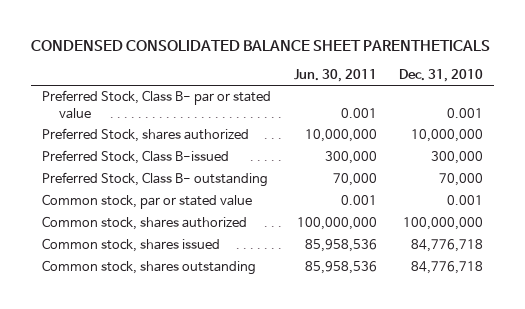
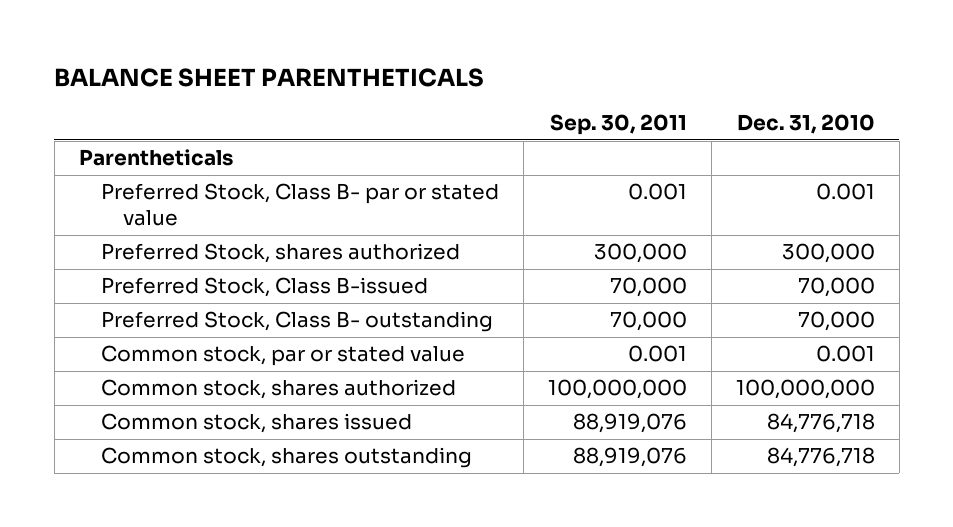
- CONDENSED CONSOLIDATED BALANCE SHEET PARENTHETICALS
+ BALANCE SHEET PARENTHETICALS
- | Jun. 30, 2011 | Dec. 31, 2010
+ | Sep. 30, 2011 | Dec. 31, 2010
+ Parentheticals
- Preferred Stock, shares authorized | 10,000,000 | 10,000,000
- Preferred Stock, Class B-issued | 300,000 | 300,000
+ Preferred Stock, shares authorized | 300,000 | 300,000
+ Preferred Stock, Class B-issued | 70,000 | 70,000

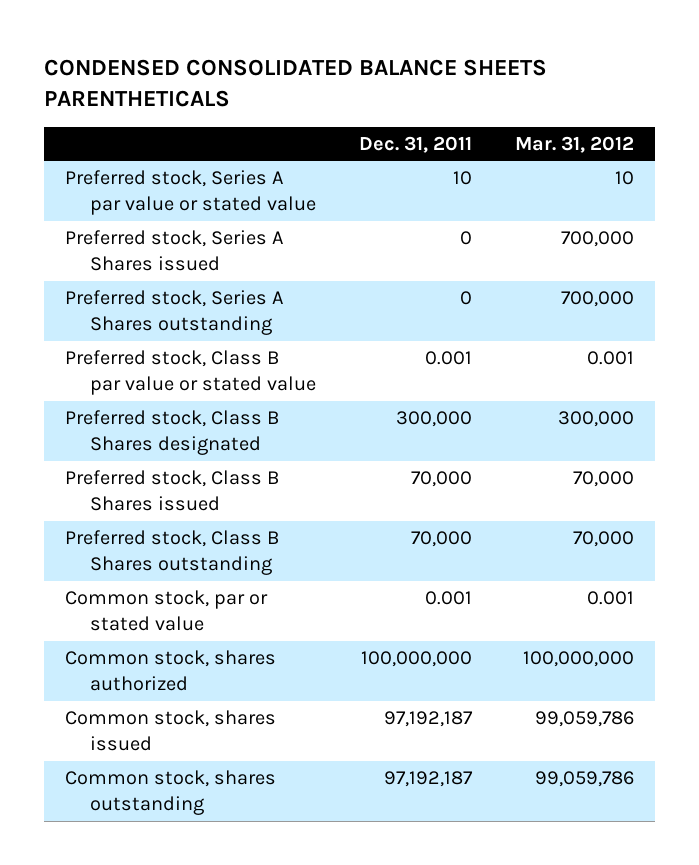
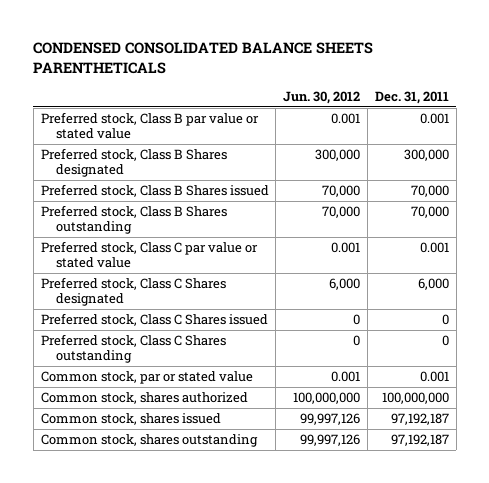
- | Dec. 31, 2011 | Mar. 31, 2012
+ | Jun. 30, 2012 | Dec. 31, 2011
- Preferred stock, Series A par value or stated value | 10 | 10
- Preferred stock, Series A Shares issued | 0 | 700,000
- Preferred stock, Series A Shares outstanding | 0 | 700,000
+ Preferred stock, Class C par value or stated value | 0.001 | 0.001
+ Preferred stock, Class C Shares designated | 6,000 | 6,000
+ Preferred stock, Class C Shares issued | 0 | 0
+ Preferred stock, Class C Shares outstanding | 0 | 0

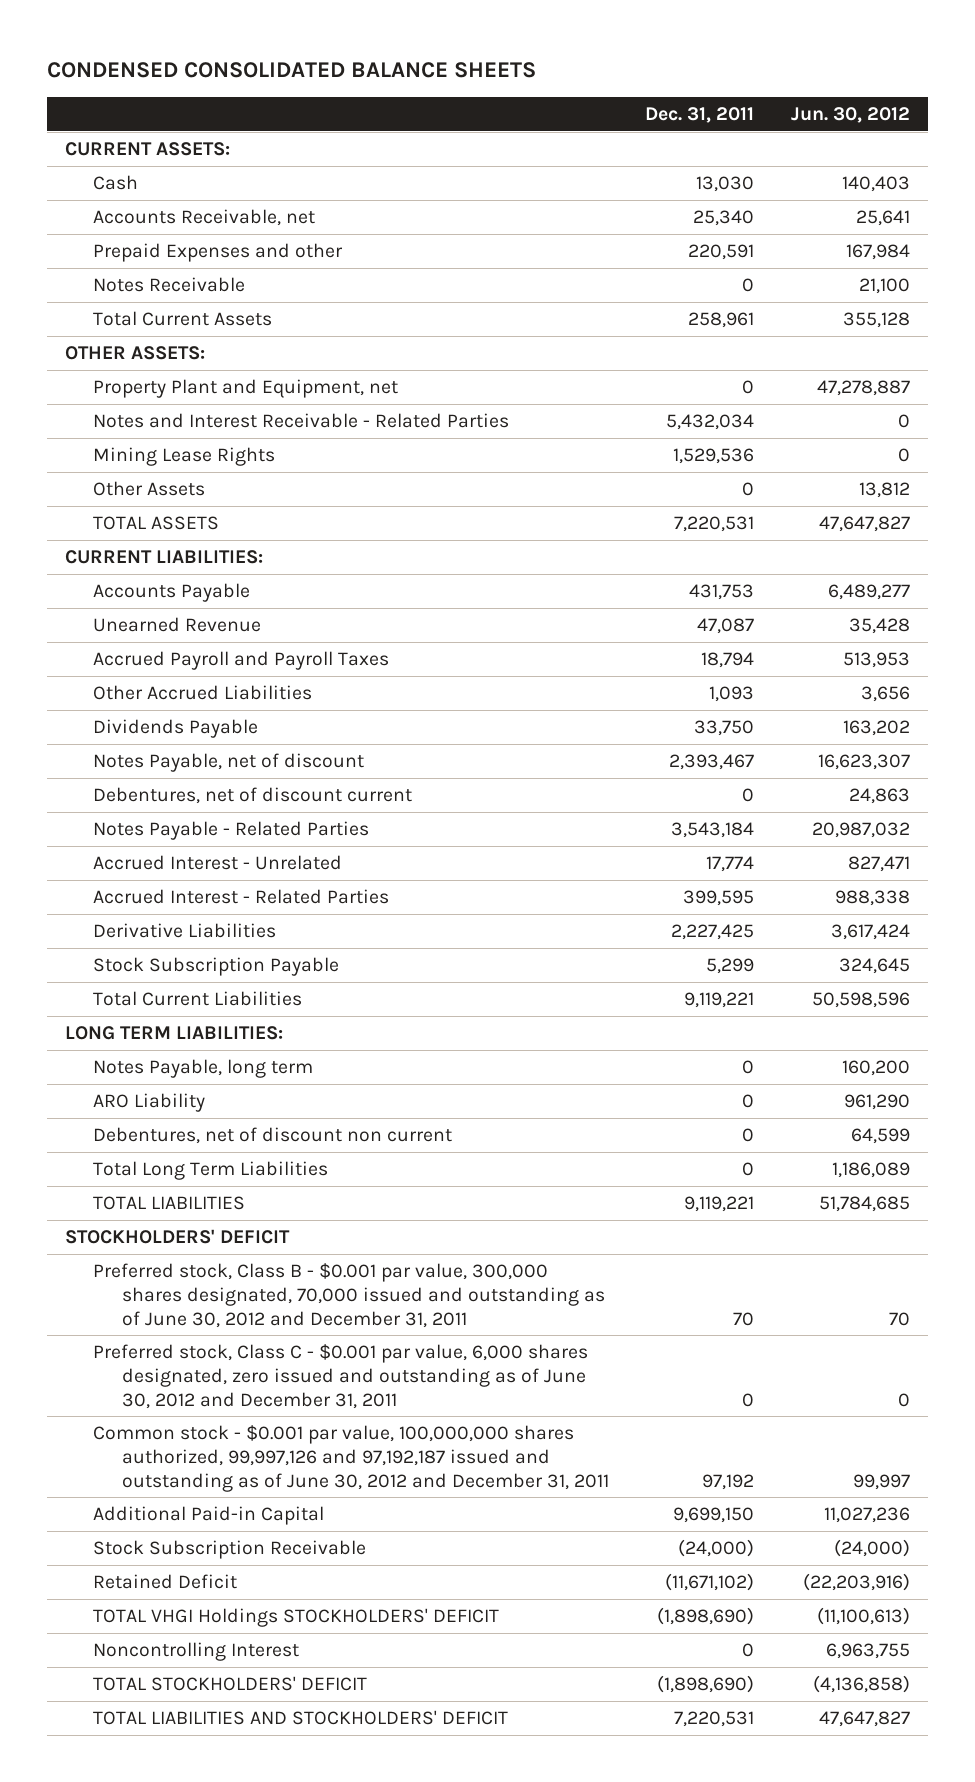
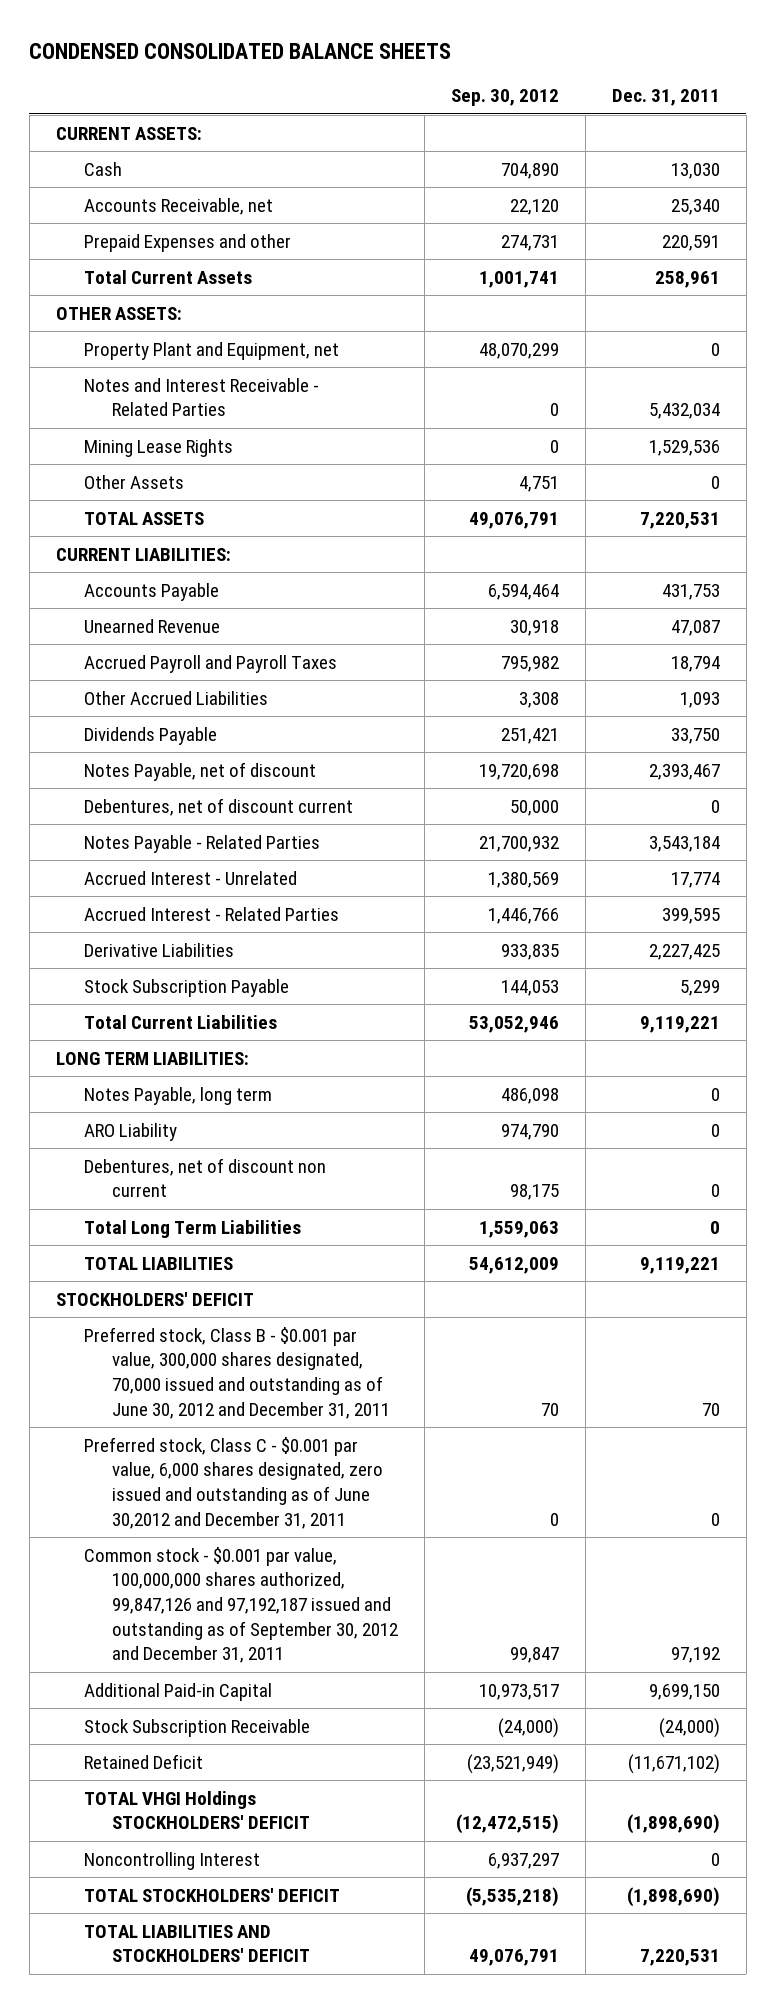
- | Dec. 31, 2011 | Jun. 30, 2012
+ | Sep. 30, 2012 | Dec. 31, 2011
- Notes Receivable | 0 | 21,100
- Preferred stock, Class C - $0.001 par value, 6,000 shares designated, zero issued and outstanding as of June 30, 2012 and December 31, 2011 | 0 | 0
- Common stock - $0.001 par value, 100,000,000 shares authorized, 99,997,126 and 97,192,187 issued and outstanding as of June 30, 2012 and December 31, 2011 | 97,192 | 99,997
+ Preferred stock, Class C - $0.001 par value, 6,000 shares designated, zero issued and outstanding as of June 30,2012 and December 31, 2011 | 0 | 0
+ Common stock - $0.001 par value, 100,000,000 shares authorized, 99,847,126 and 97,192,187 issued and outstanding as of September 30, 2012 and December 31, 2011 | 99,847 | 97,192

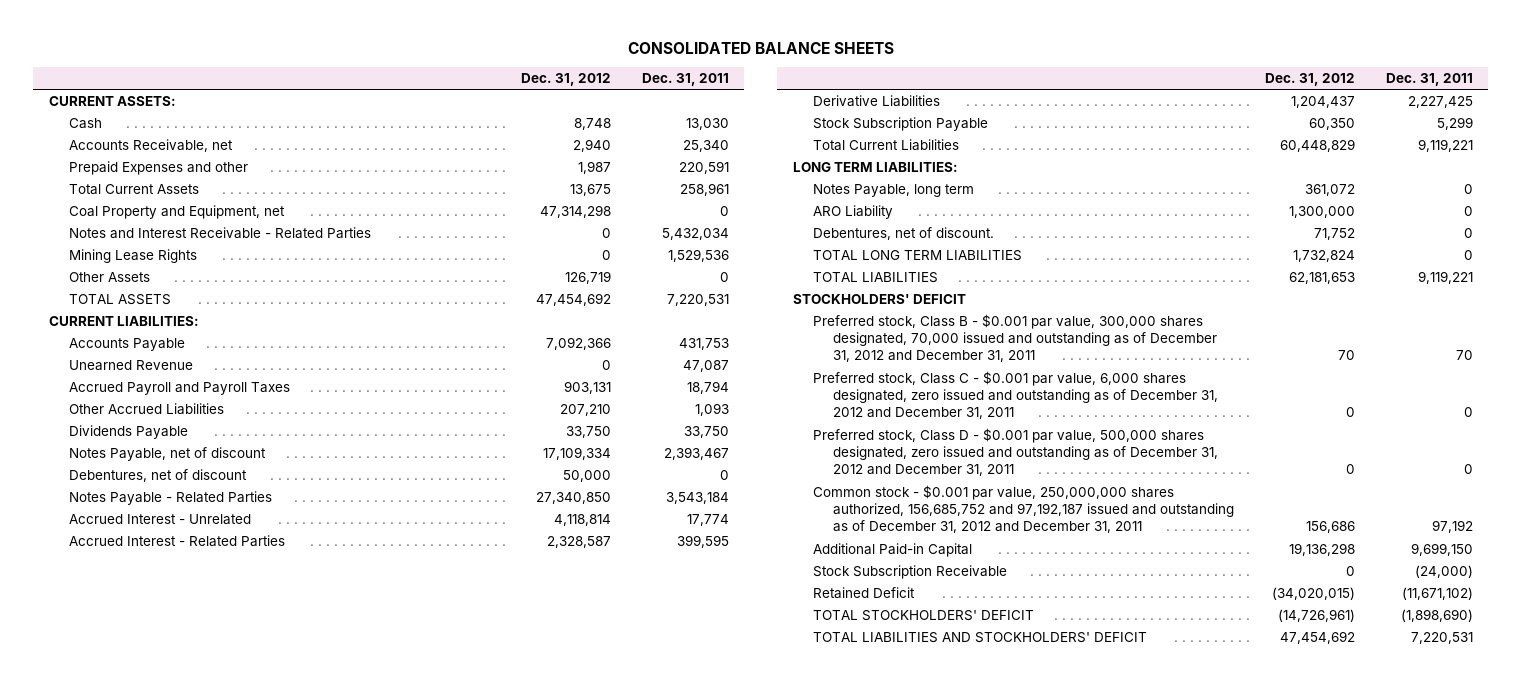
- CONDENSED CONSOLIDATED BALANCE SHEETS
+ CONSOLIDATED BALANCE SHEETS
- | Sep. 30, 2012 | Dec. 31, 2011
+ | Dec. 31, 2012 | Dec. 31, 2011
- OTHER ASSETS:
- Property Plant and Equipment, net | 48,070,299 | 0
+ Coal Property and Equipment, net | 47,314,298 | 0
- Debentures, net of discount current | 50,000 | 0
+ Debentures, net of discount | 50,000 | 0
- Debentures, net of discount non current | 98,175 | 0
- Total Long Term Liabilities | 1,559,063 | 0
+ Debentures, net of discount. | 71,752 | 0
+ TOTAL LONG TERM LIABILITIES | 1,732,824 | 0
- Preferred stock, Class B - $0.001 par value, 300,000 shares designated, 70,000 issued and outstanding as of June 30, 2012 and December 31, 2011 | 70 | 70
- Preferred stock, Class C - $0.001 par value, 6,000 shares designated, zero issued and outstanding as of June 30,2012 and December 31, 2011 | 0 | 0
- Common stock - $0.001 par value, 100,000,000 shares authorized, 99,847,126 and 97,192,187 issued and outstanding as of September 30, 2012 and December 31, 2011 | 99,847 | 97,192
+ Preferred stock, Class B - $0.001 par value, 300,000 shares designated, 70,000 issued and outstanding as of December 31, 2012 and December 31, 2011 | 70 | 70
+ Preferred stock, Class C - $0.001 par value, 6,000 shares designated, zero issued and outstanding as of December 31, 2012 and December 31, 2011 | 0 | 0
+ Preferred stock, Class D - $0.001 par value, 500,000 shares designated, zero issued and outstanding as of December 31, 2012 and December 31, 2011 | 0 | 0
+ Common stock - $0.001 par value, 250,000,000 shares authorized, 156,685,752 and 97,192,187 issued and outstanding as of December 31, 2012 and December 31, 2011 | 156,686 | 97,192
- TOTAL VHGI Holdings STOCKHOLDERS' DEFICIT | (12,472,515) | (1,898,690)
- Noncontrolling Interest | 6,937,297 | 0

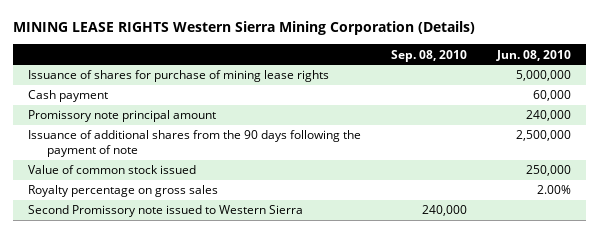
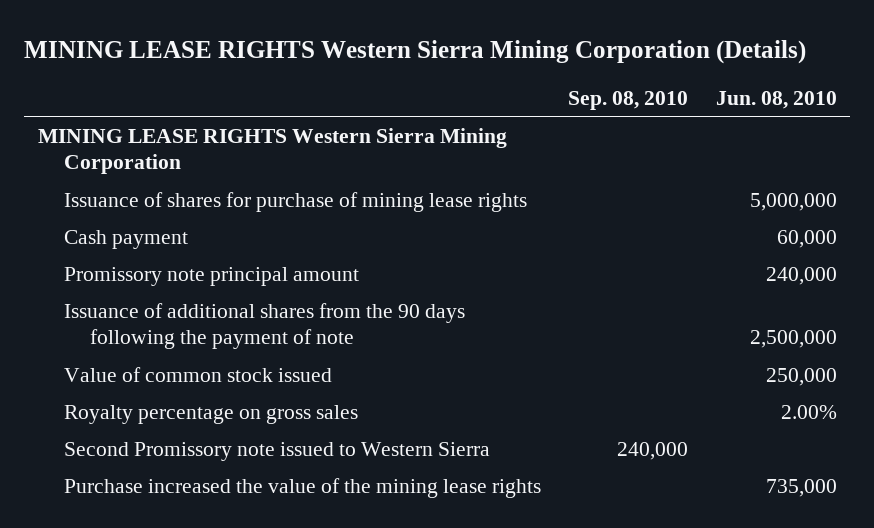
+ MINING LEASE RIGHTS Western Sierra Mining Corporation
+ Purchase increased the value of the mining lease rights | | 735,000

